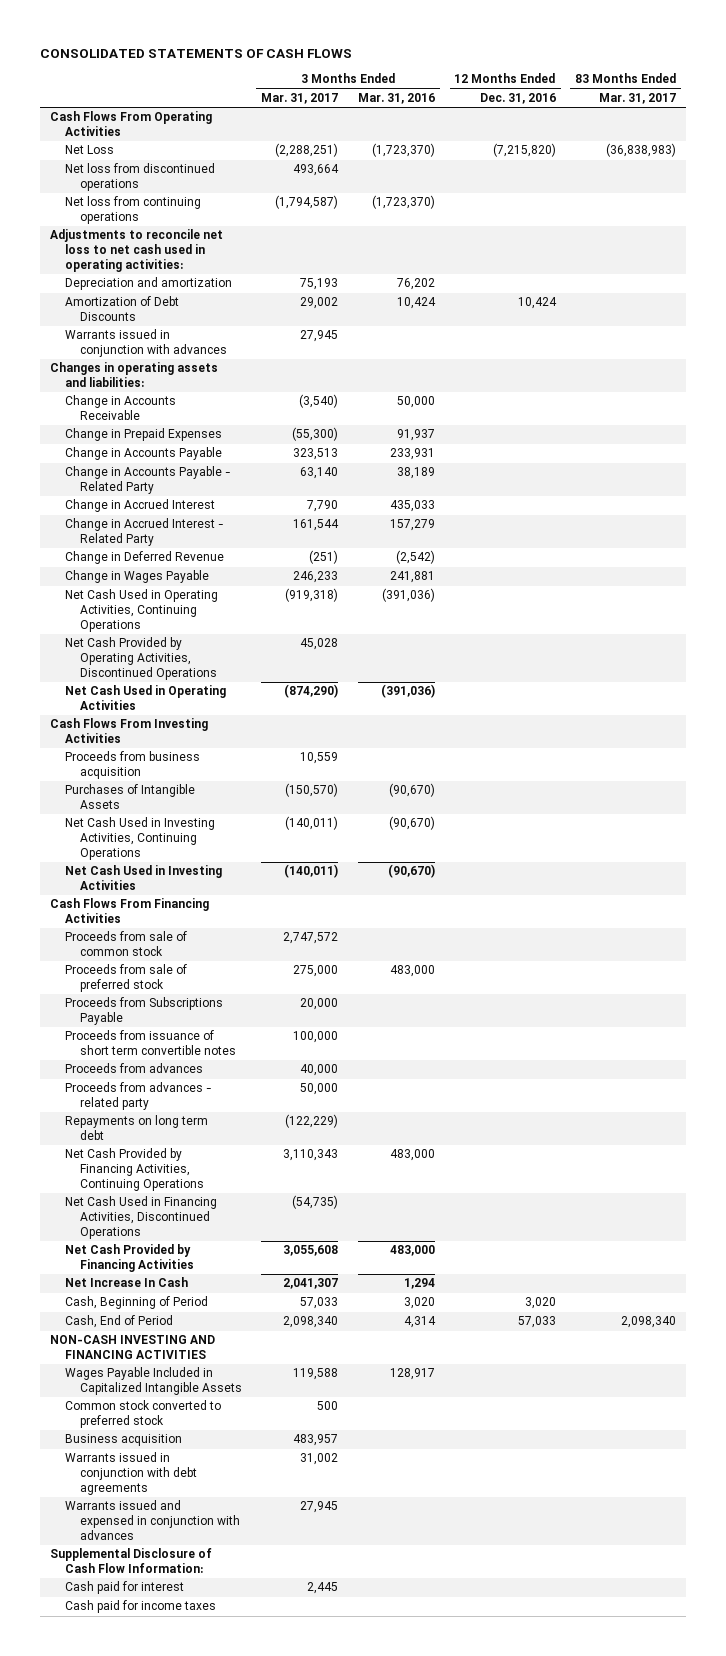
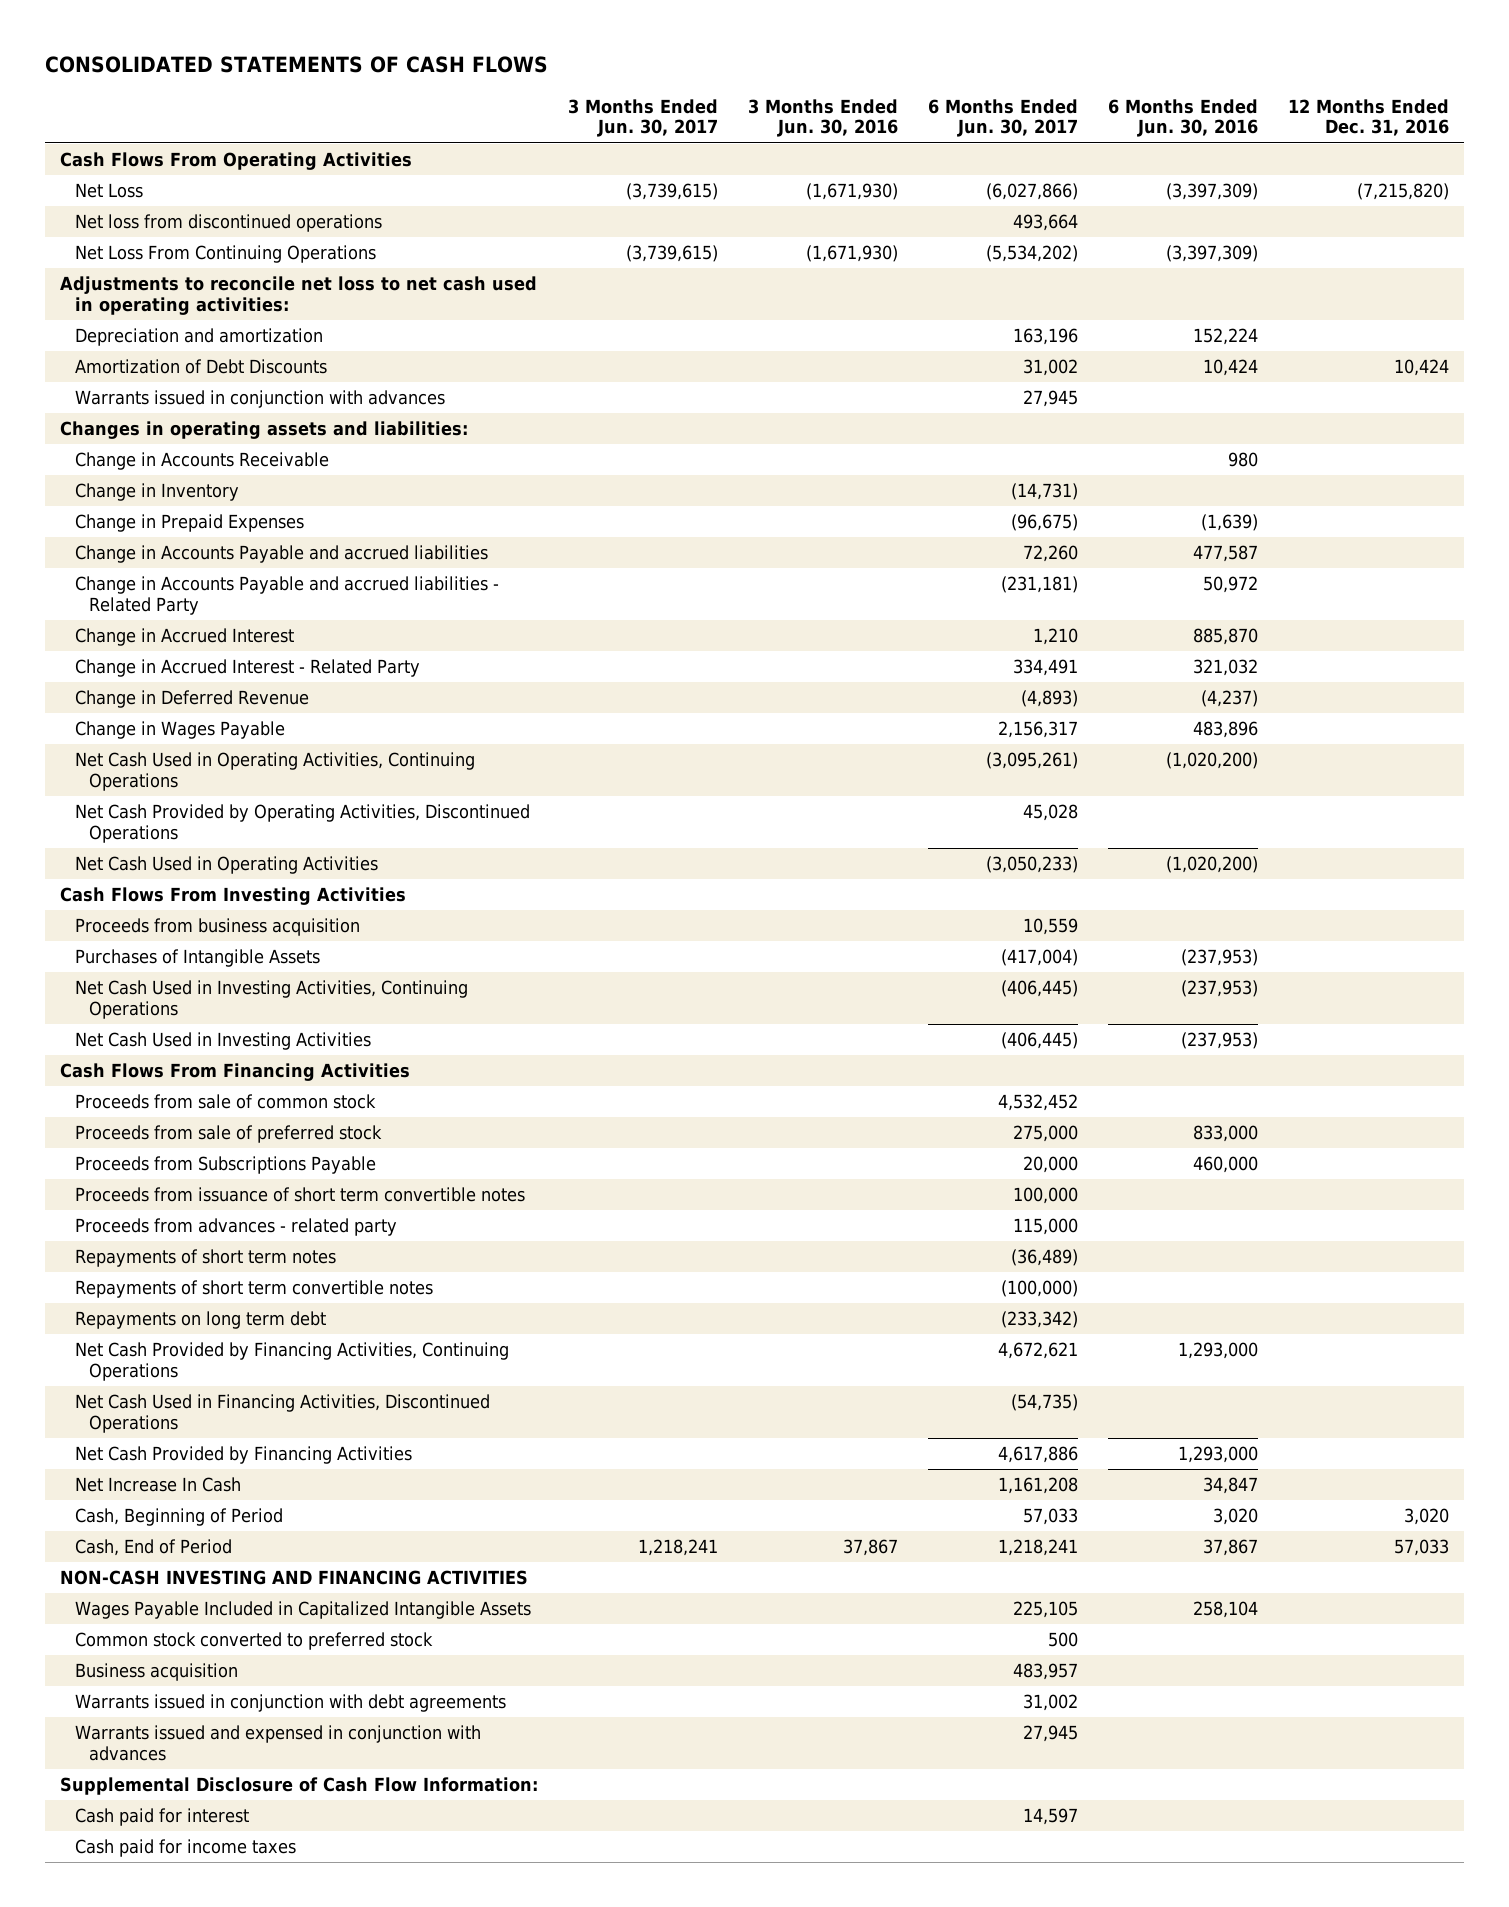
- | 3 Months Ended Mar. 31, 2017 | 3 Months Ended Mar. 31, 2016 | 12 Months Ended Dec. 31, 2016 | 83 Months Ended Mar. 31, 2017
+ | 3 Months Ended Jun. 30, 2017 | 3 Months Ended Jun. 30, 2016 | 6 Months Ended Jun. 30, 2017 | 6 Months Ended Jun. 30, 2016 | 12 Months Ended Dec. 31, 2016
- Net loss from continuing operations | (1,794,587) | (1,723,370) | |
+ Net Loss From Continuing Operations | (3,739,615) | (1,671,930) | (5,534,202) | (3,397,309) |
+ Change in Inventory | | | (14,731) | |
- Change in Accounts Payable | 323,513 | 233,931 | |
- Change in Accounts Payable - Related Party | 63,140 | 38,189 | |
+ Change in Accounts Payable and accrued liabilities | | | 72,260 | 477,587 |
+ Change in Accounts Payable and accrued liabilities - Related Party | | | (231,181) | 50,972 |
- Proceeds from advances | 40,000 | | |
+ Repayments of short term notes | | | (36,489) | |
+ Repayments of short term convertible notes | | | (100,000) | |

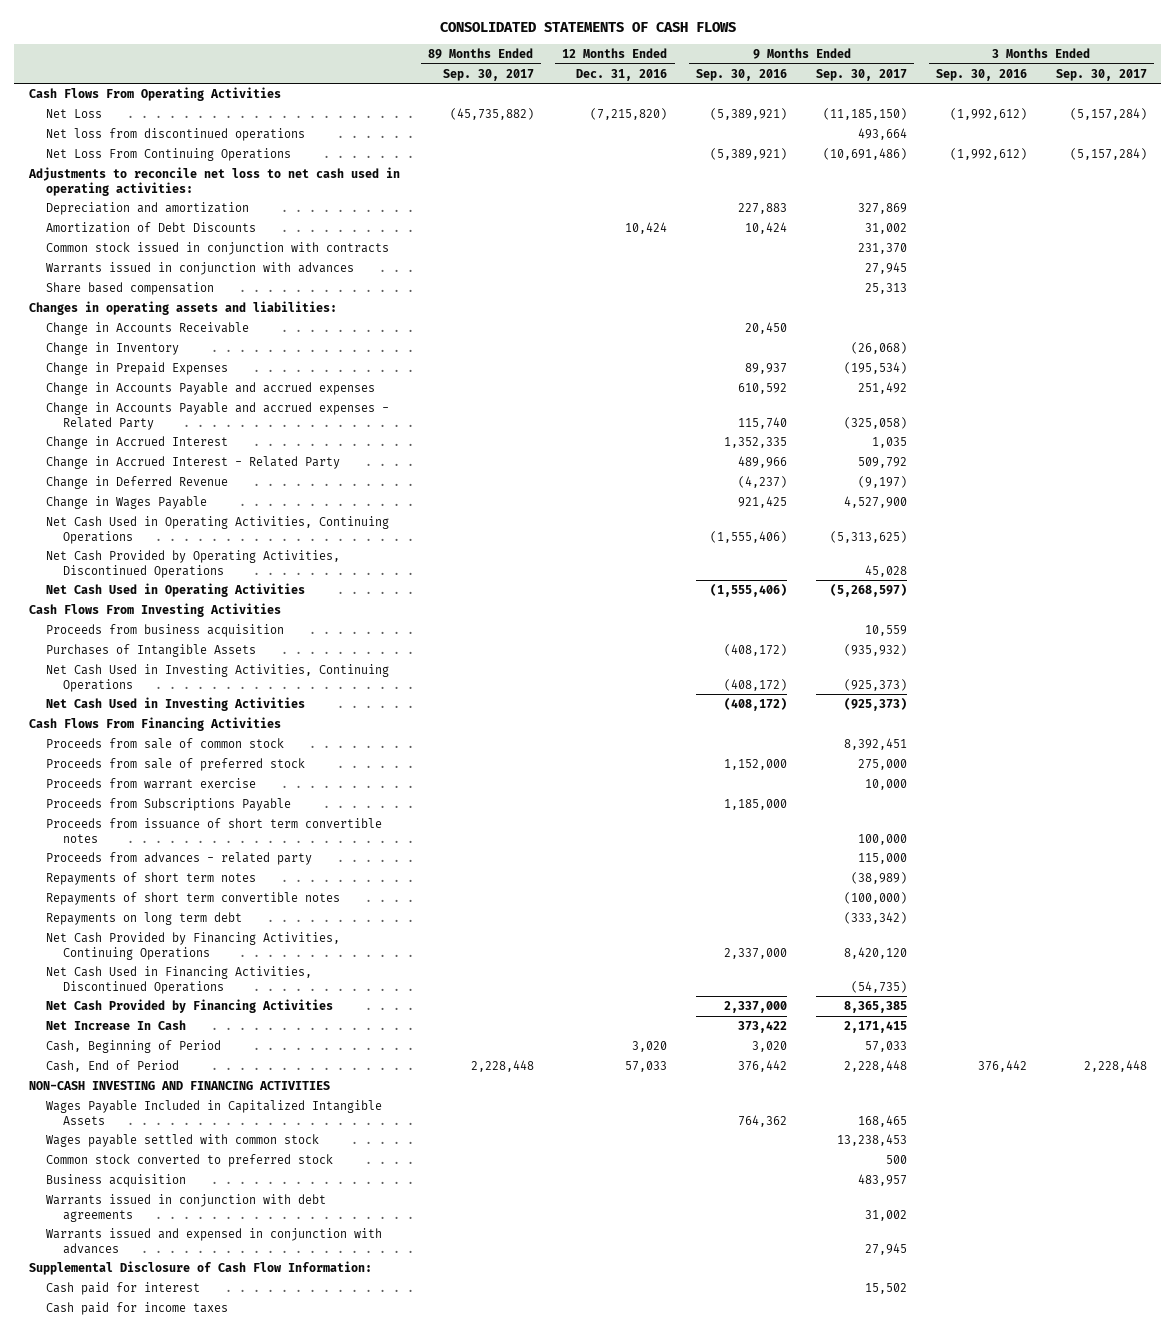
- | 3 Months Ended Jun. 30, 2017 | 3 Months Ended Jun. 30, 2016 | 6 Months Ended Jun. 30, 2017 | 6 Months Ended Jun. 30, 2016 | 12 Months Ended Dec. 31, 2016
+ | 89 Months Ended Sep. 30, 2017 | 12 Months Ended Dec. 31, 2016 | 9 Months Ended Sep. 30, 2016 | 9 Months Ended Sep. 30, 2017 | 3 Months Ended Sep. 30, 2016 | 3 Months Ended Sep. 30, 2017
+ Common stock issued in conjunction with contracts | | | | 231,370 | |
+ Share based compensation | | | | 25,313 | |
- Change in Accounts Payable and accrued liabilities | | | 72,260 | 477,587 |
- Change in Accounts Payable and accrued liabilities - Related Party | | | (231,181) | 50,972 |
+ Change in Accounts Payable and accrued expenses | | | 610,592 | 251,492 | |
+ Change in Accounts Payable and accrued expenses - Related Party | | | 115,740 | (325,058) | |
+ Proceeds from warrant exercise | | | | 10,000 | |
+ Wages payable settled with common stock | | | | 13,238,453 | |

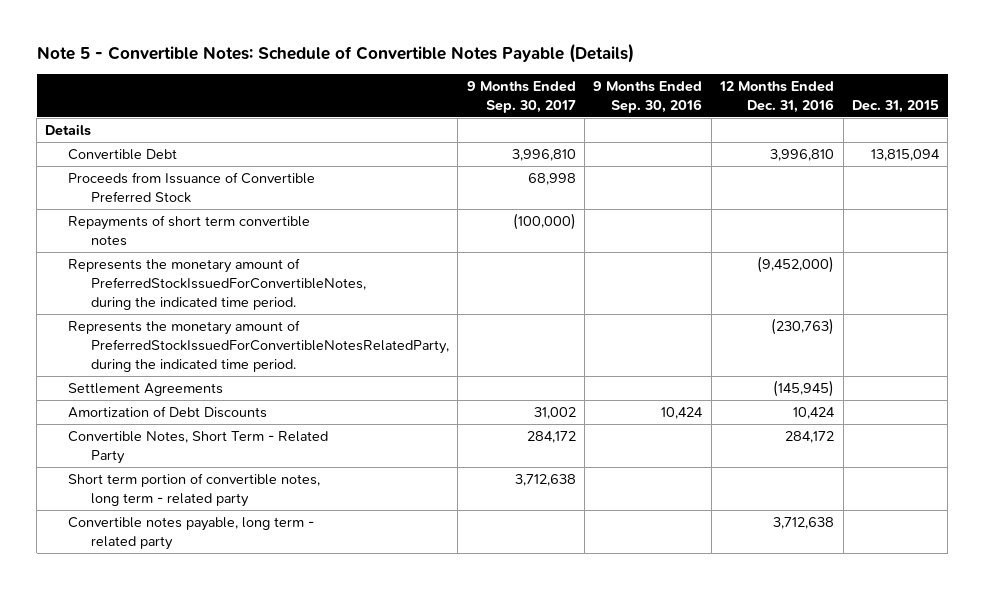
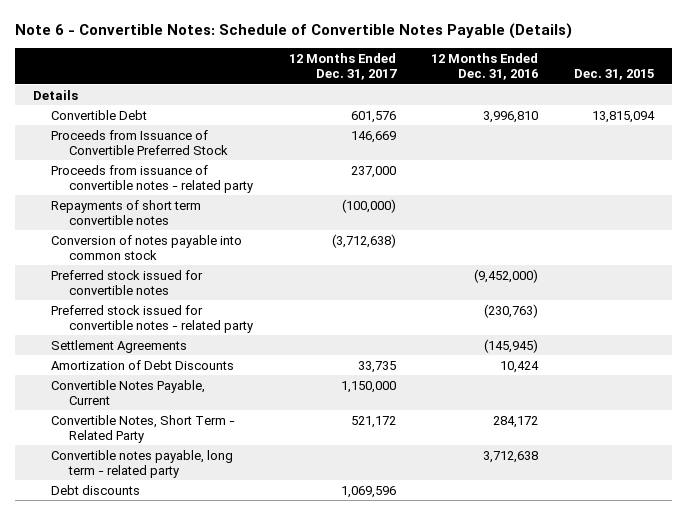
- Note 5 - Convertible Notes: Schedule of Convertible Notes Payable (Details)
+ Note 6 - Convertible Notes: Schedule of Convertible Notes Payable (Details)
- | 9 Months Ended Sep. 30, 2017 | 9 Months Ended Sep. 30, 2016 | 12 Months Ended Dec. 31, 2016 | Dec. 31, 2015
+ | 12 Months Ended Dec. 31, 2017 | 12 Months Ended Dec. 31, 2016 | Dec. 31, 2015
+ Proceeds from issuance of convertible notes - related party | 237,000 | |
- Represents the monetary amount of PreferredStockIssuedForConvertibleNotes, during the indicated time period. | | | (9,452,000) |
- Represents the monetary amount of PreferredStockIssuedForConvertibleNotesRelatedParty, during the indicated time period. | | | (230,763) |
+ Conversion of notes payable into common stock | (3,712,638) | |
+ Preferred stock issued for convertible notes | | (9,452,000) |
+ Preferred stock issued for convertible notes - related party | | (230,763) |
+ Convertible Notes Payable, Current | 1,150,000 | |
- Short term portion of convertible notes, long term - related party | 3,712,638 | | |
+ Debt discounts | 1,069,596 | |

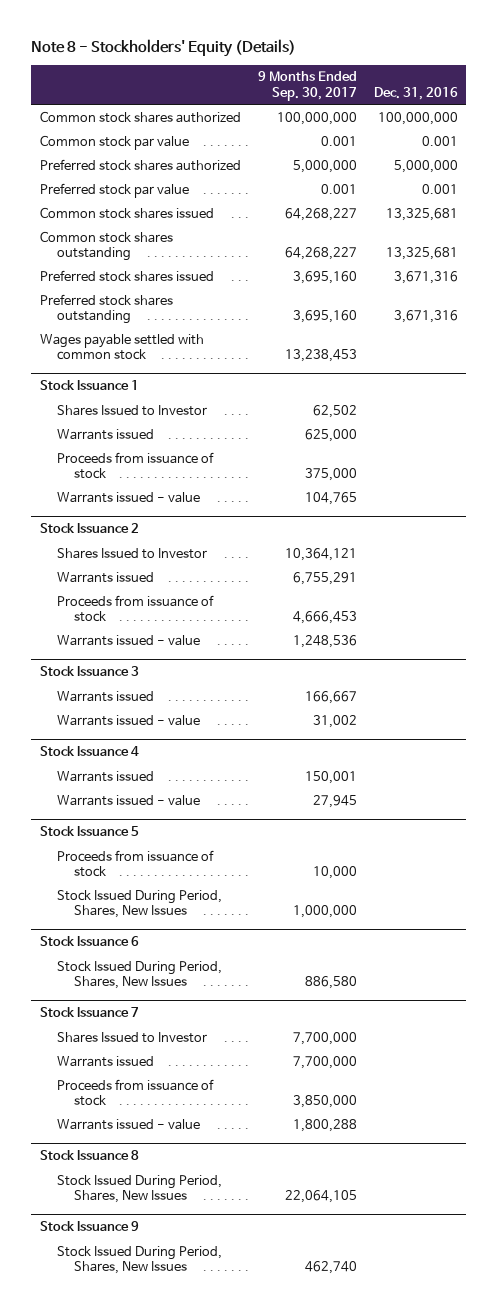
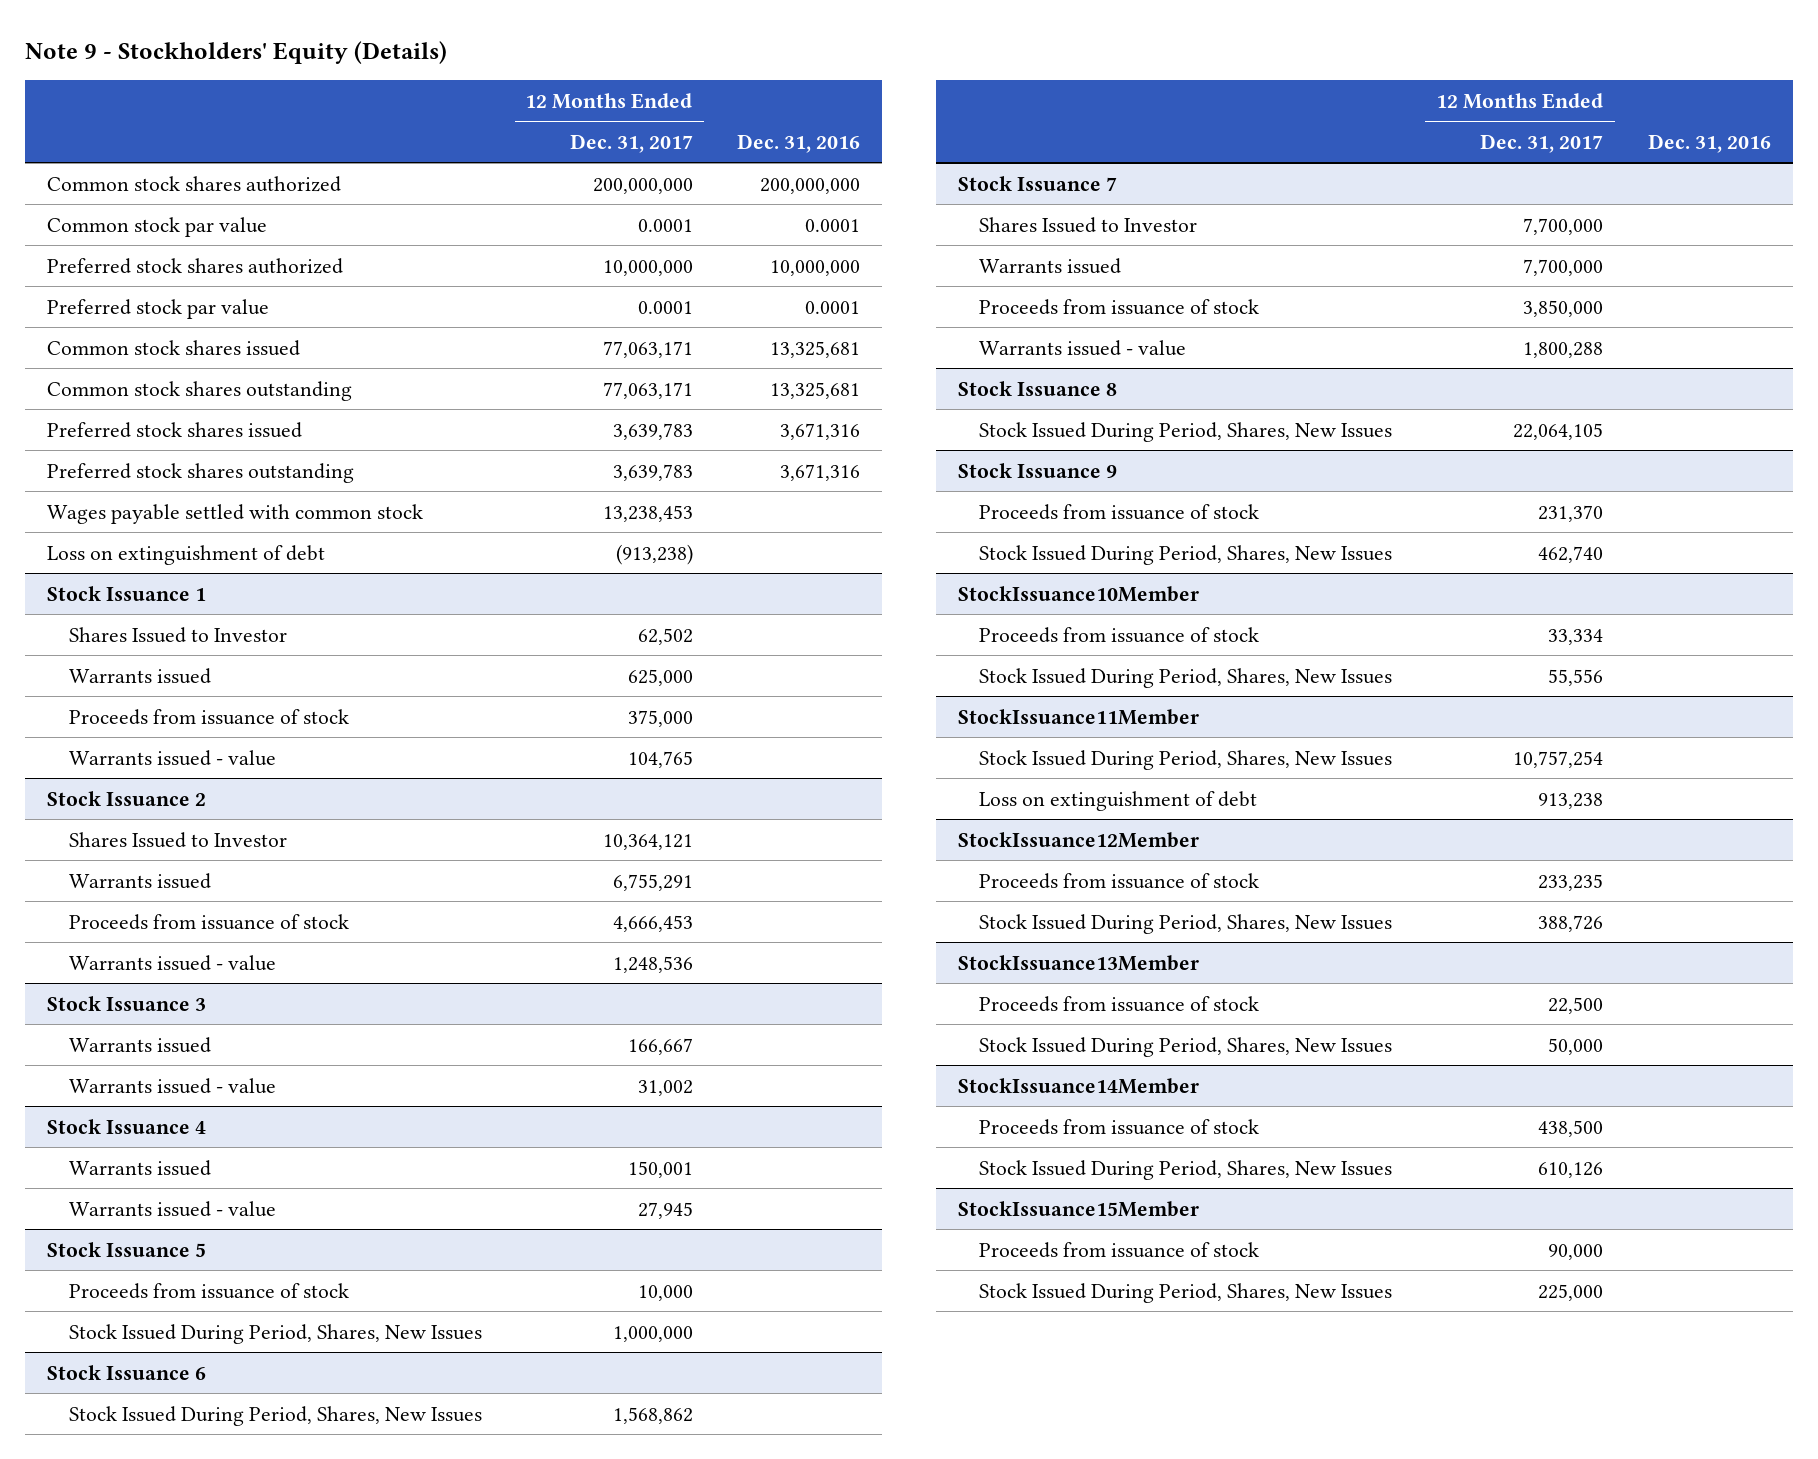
- Note 8 - Stockholders' Equity (Details)
+ Note 9 - Stockholders' Equity (Details)
- | 9 Months Ended Sep. 30, 2017 | Dec. 31, 2016
+ | 12 Months Ended Dec. 31, 2017 | Dec. 31, 2016
- Common stock shares authorized | 100,000,000 | 100,000,000
- Common stock par value | 0.001 | 0.001
- Preferred stock shares authorized | 5,000,000 | 5,000,000
- Preferred stock par value | 0.001 | 0.001
+ Common stock shares authorized | 200,000,000 | 200,000,000
+ Common stock par value | 0.0001 | 0.0001
+ Preferred stock shares authorized | 10,000,000 | 10,000,000
+ Preferred stock par value | 0.0001 | 0.0001
+ Loss on extinguishment of debt | (913,238) |
@ Stock Issuance 9
+ Proceeds from issuance of stock | 231,370 |
+ StockIssuance10Member
+ Proceeds from issuance of stock | 33,334 |
+ Stock Issued During Period, Shares, New Issues | 55,556 |
+ StockIssuance11Member
+ Stock Issued During Period, Shares, New Issues | 10,757,254 |
+ Loss on extinguishment of debt | 913,238 |
+ StockIssuance12Member
+ Proceeds from issuance of stock | 233,235 |
+ Stock Issued During Period, Shares, New Issues | 388,726 |
+ StockIssuance13Member
+ Proceeds from issuance of stock | 22,500 |
+ Stock Issued During Period, Shares, New Issues | 50,000 |
+ StockIssuance14Member
+ Proceeds from issuance of stock | 438,500 |
+ Stock Issued During Period, Shares, New Issues | 610,126 |
+ StockIssuance15Member
+ Proceeds from issuance of stock | 90,000 |
+ Stock Issued During Period, Shares, New Issues | 225,000 |

